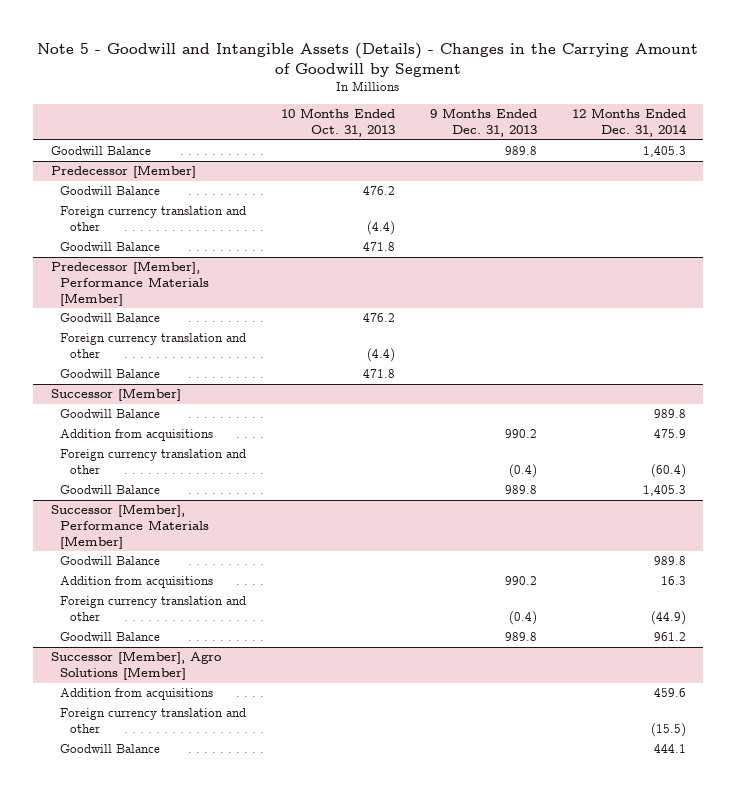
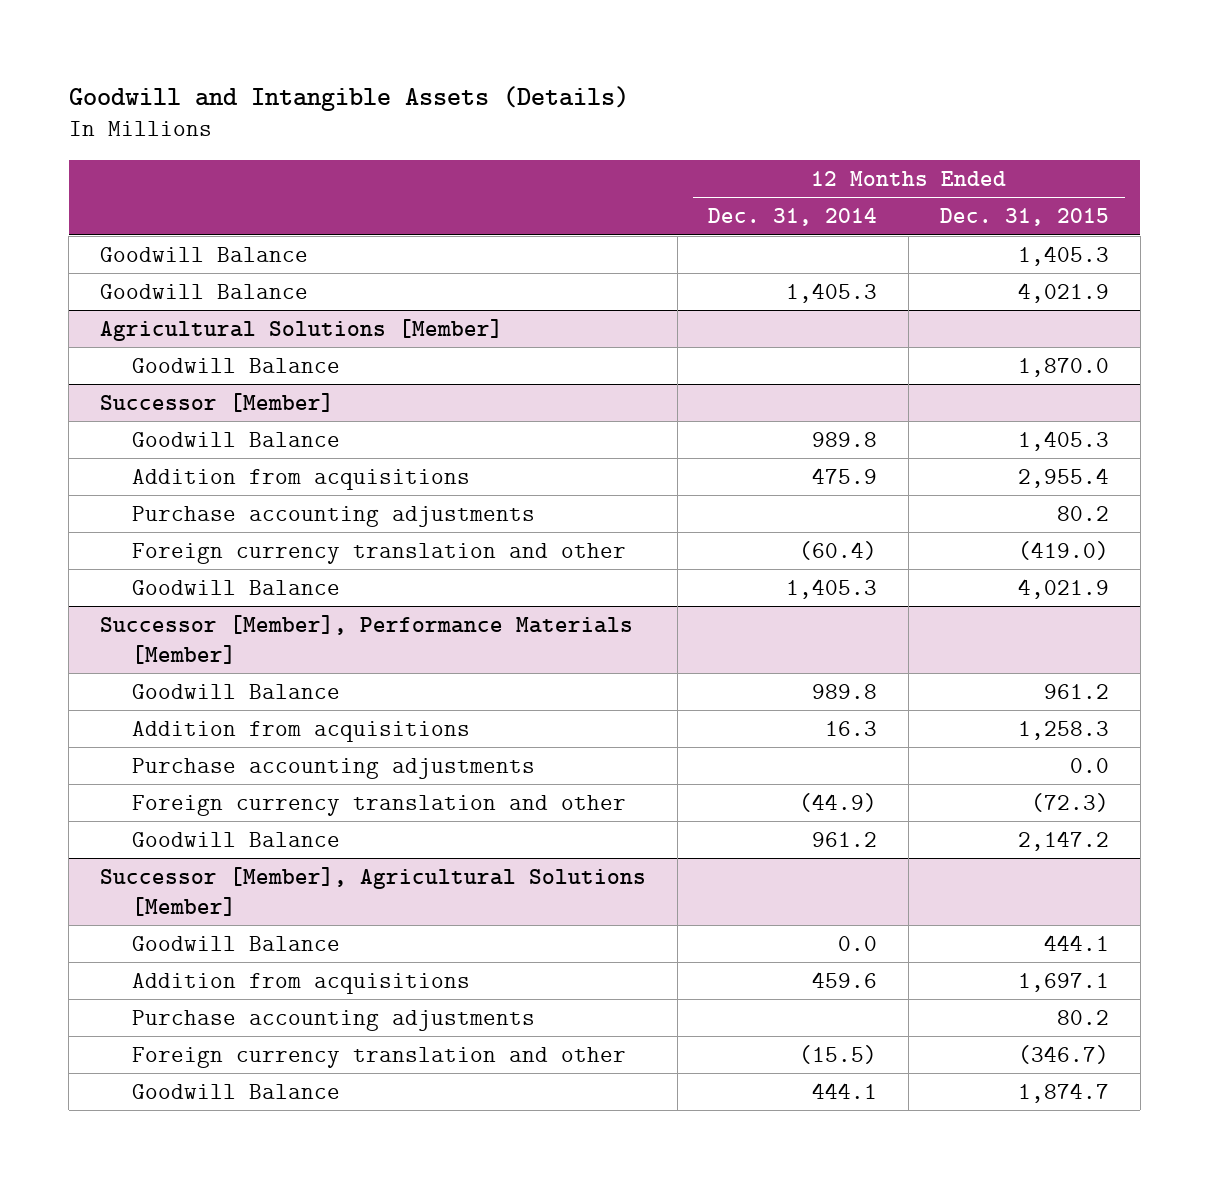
- Note 5 - Goodwill and Intangible Assets (Details) - Changes in the Carrying Amount of Goodwill by Segment
+ Goodwill and Intangible Assets (Details)
- | 10 Months Ended Oct. 31, 2013 | 9 Months Ended Dec. 31, 2013 | 12 Months Ended Dec. 31, 2014
+ | 12 Months Ended Dec. 31, 2014 | 12 Months Ended Dec. 31, 2015
- Predecessor [Member]
- Foreign currency translation and other | (4.4) | |
- Goodwill Balance | 471.8 | |
- Predecessor [Member], Performance Materials [Member]
- Goodwill Balance | 476.2 | |
- Foreign currency translation and other | (4.4) | |
moved down: Goodwill Balance | 1,405.3 | 4,021.9
+ Agricultural Solutions [Member]
@ Successor [Member]
+ Purchase accounting adjustments | | 80.2
@ Successor [Member], Performance Materials [Member]
+ Purchase accounting adjustments | | 0.0
- Successor [Member], Agro Solutions [Member]
+ Successor [Member], Agricultural Solutions [Member]
+ Goodwill Balance | 0.0 | 444.1
+ Purchase accounting adjustments | | 80.2

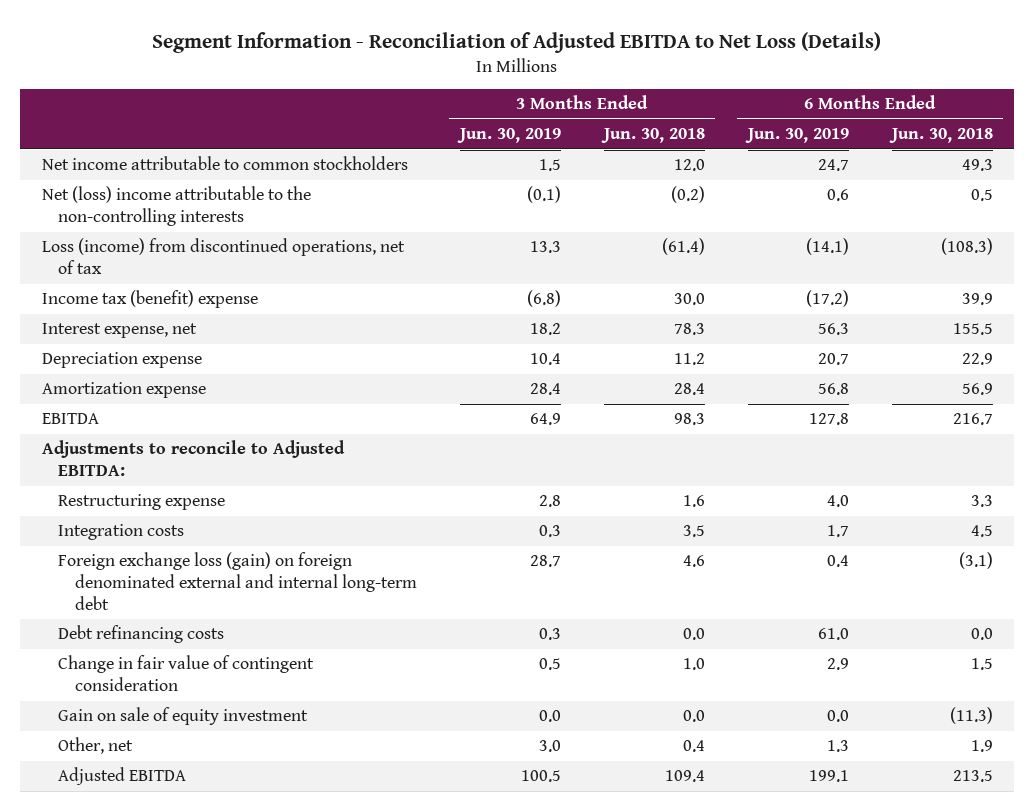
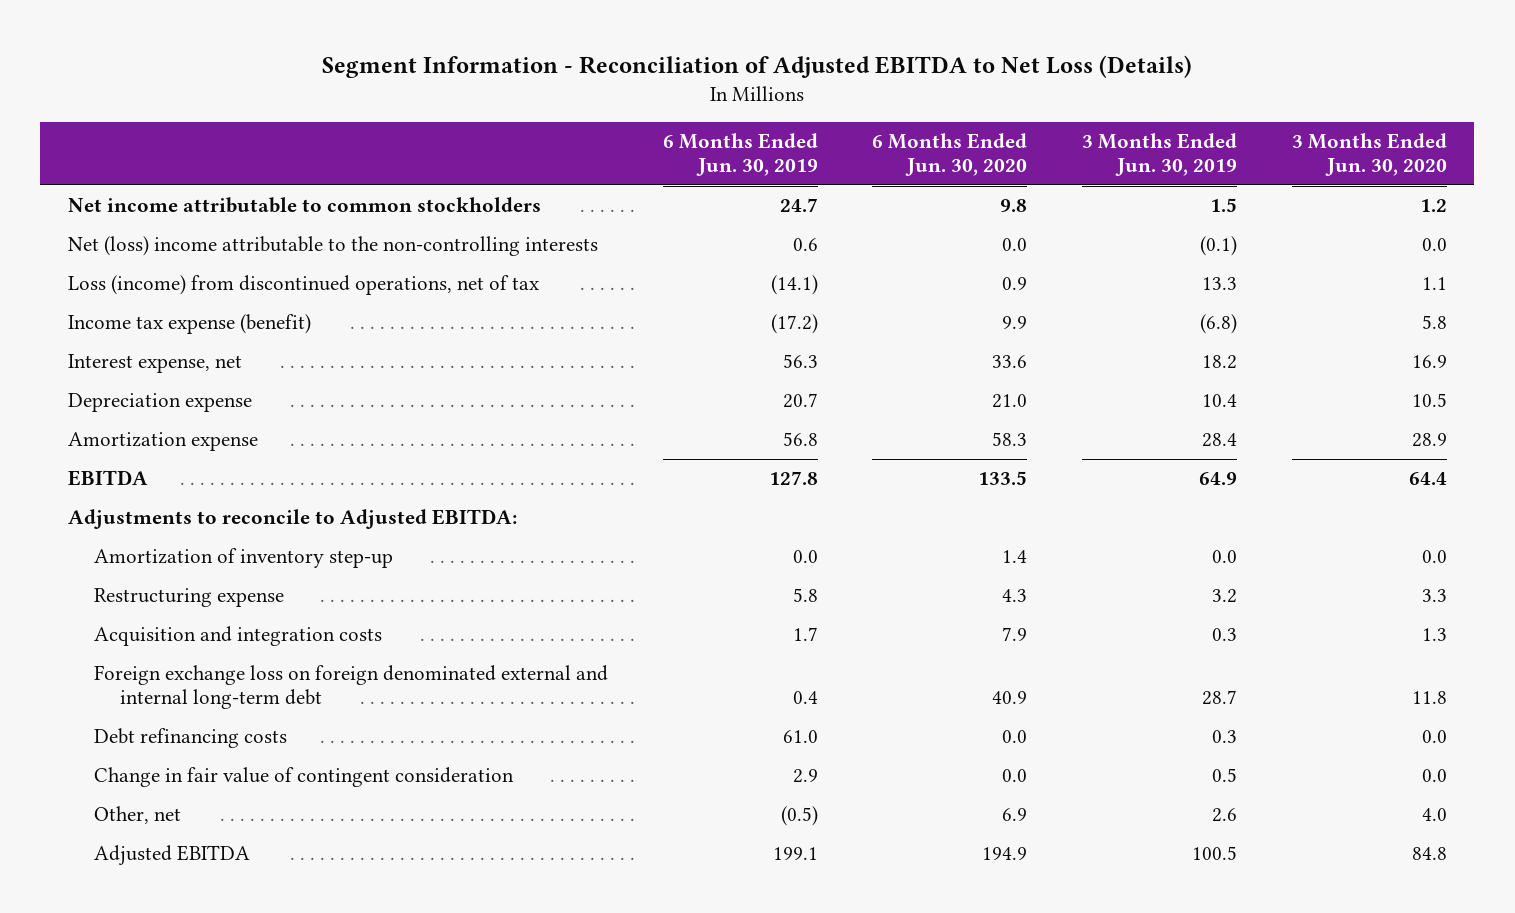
- | 3 Months Ended Jun. 30, 2019 | 3 Months Ended Jun. 30, 2018 | 6 Months Ended Jun. 30, 2019 | 6 Months Ended Jun. 30, 2018
+ | 6 Months Ended Jun. 30, 2019 | 6 Months Ended Jun. 30, 2020 | 3 Months Ended Jun. 30, 2019 | 3 Months Ended Jun. 30, 2020
- Income tax (benefit) expense | (6.8) | 30.0 | (17.2) | 39.9
+ Income tax expense (benefit) | (17.2) | 9.9 | (6.8) | 5.8
- Restructuring expense | 2.8 | 1.6 | 4.0 | 3.3
- Integration costs | 0.3 | 3.5 | 1.7 | 4.5
- Foreign exchange loss (gain) on foreign denominated external and internal long-term debt | 28.7 | 4.6 | 0.4 | (3.1)
+ Amortization of inventory step-up | 0.0 | 1.4 | 0.0 | 0.0
+ Restructuring expense | 5.8 | 4.3 | 3.2 | 3.3
+ Acquisition and integration costs | 1.7 | 7.9 | 0.3 | 1.3
+ Foreign exchange loss on foreign denominated external and internal long-term debt | 0.4 | 40.9 | 28.7 | 11.8
- Gain on sale of equity investment | 0.0 | 0.0 | 0.0 | (11.3)
- Other, net | 3.0 | 0.4 | 1.3 | 1.9
+ Other, net | (0.5) | 6.9 | 2.6 | 4.0

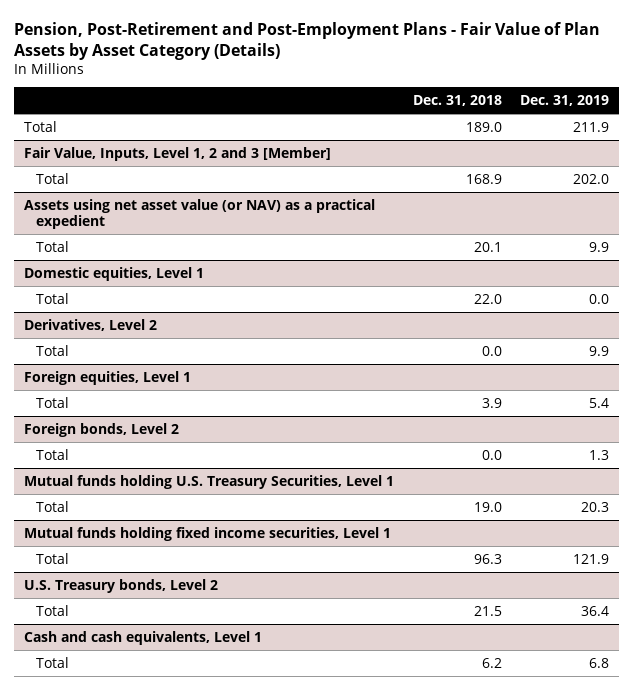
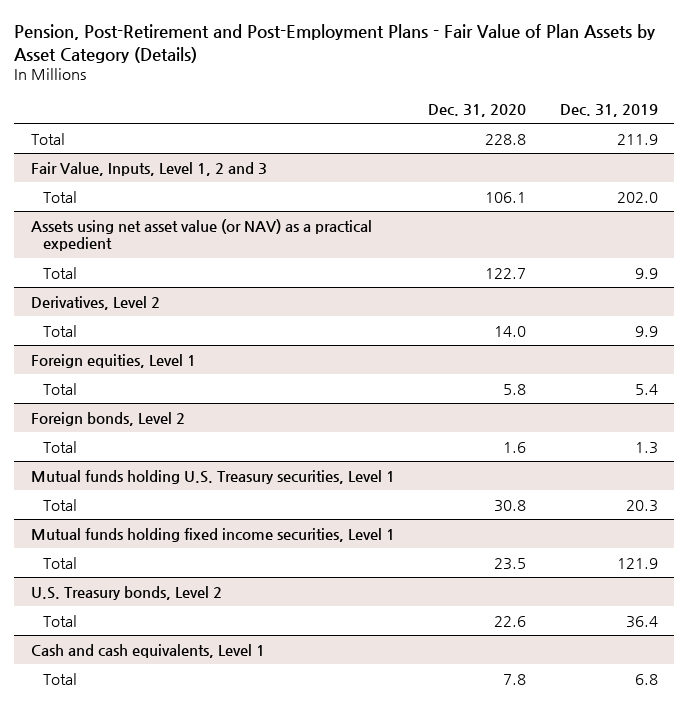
- | Dec. 31, 2018 | Dec. 31, 2019
+ | Dec. 31, 2020 | Dec. 31, 2019
- Fair Value, Inputs, Level 1, 2 and 3 [Member]
+ Fair Value, Inputs, Level 1, 2 and 3
- Domestic equities, Level 1
- Total | 22.0 | 0.0
- Mutual funds holding U.S. Treasury Securities, Level 1
+ Mutual funds holding U.S. Treasury securities, Level 1

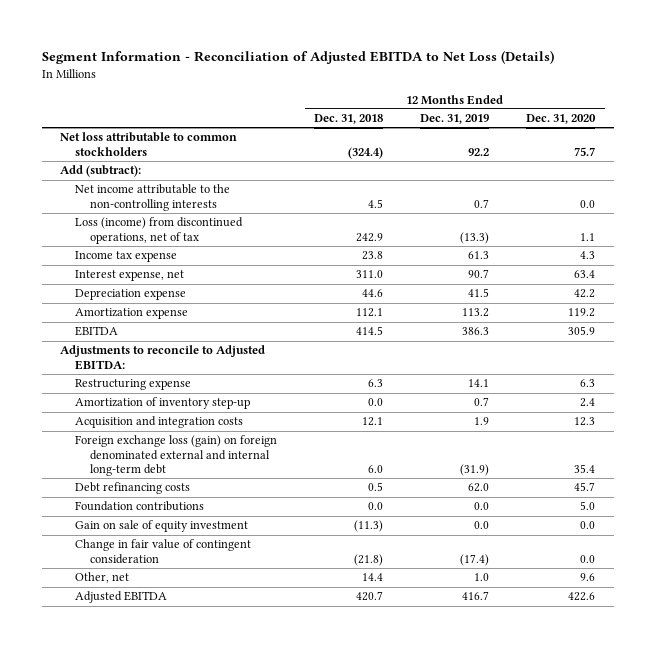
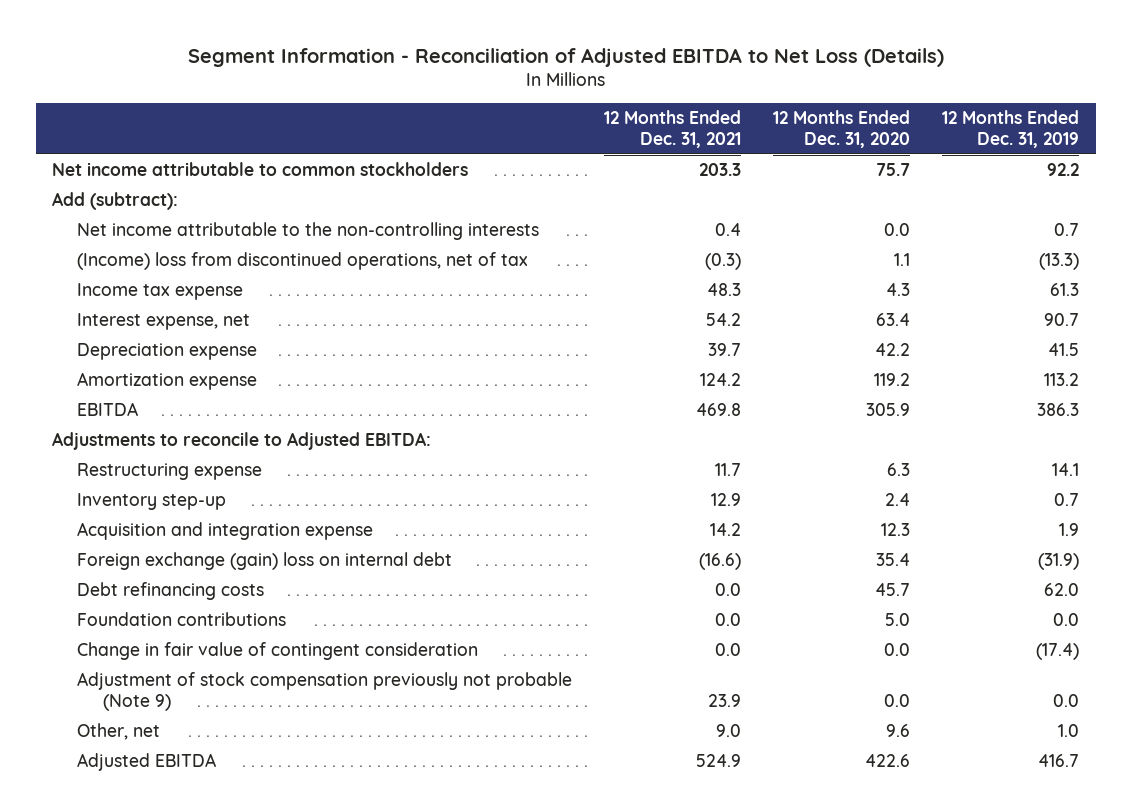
- | 12 Months Ended Dec. 31, 2018 | 12 Months Ended Dec. 31, 2019 | 12 Months Ended Dec. 31, 2020
+ | 12 Months Ended Dec. 31, 2021 | 12 Months Ended Dec. 31, 2020 | 12 Months Ended Dec. 31, 2019
- Net loss attributable to common stockholders | (324.4) | 92.2 | 75.7
+ Net income attributable to common stockholders | 203.3 | 75.7 | 92.2
- Loss (income) from discontinued operations, net of tax | 242.9 | (13.3) | 1.1
+ (Income) loss from discontinued operations, net of tax | (0.3) | 1.1 | (13.3)
- Amortization of inventory step-up | 0.0 | 0.7 | 2.4
- Acquisition and integration costs | 12.1 | 1.9 | 12.3
- Foreign exchange loss (gain) on foreign denominated external and internal long-term debt | 6.0 | (31.9) | 35.4
+ Inventory step-up | 12.9 | 2.4 | 0.7
+ Acquisition and integration expense | 14.2 | 12.3 | 1.9
+ Foreign exchange (gain) loss on internal debt | (16.6) | 35.4 | (31.9)
- Gain on sale of equity investment | (11.3) | 0.0 | 0.0
+ Adjustment of stock compensation previously not probable (Note 9) | 23.9 | 0.0 | 0.0

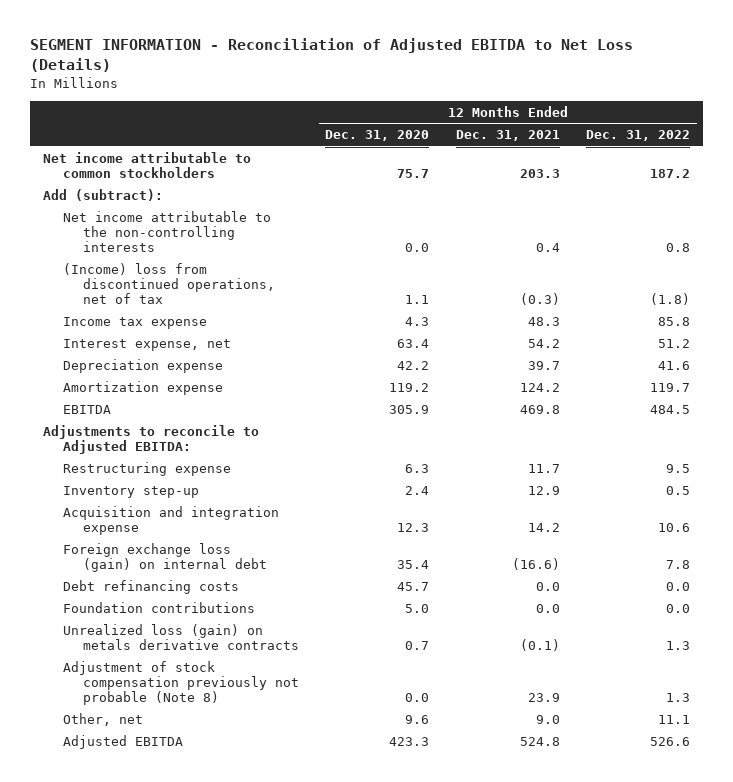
- Segment Information - Reconciliation of Adjusted EBITDA to Net Loss (Details)
+ SEGMENT INFORMATION - Reconciliation of Adjusted EBITDA to Net Loss (Details)
- | 12 Months Ended Dec. 31, 2021 | 12 Months Ended Dec. 31, 2020 | 12 Months Ended Dec. 31, 2019
+ | 12 Months Ended Dec. 31, 2020 | 12 Months Ended Dec. 31, 2021 | 12 Months Ended Dec. 31, 2022
- Foreign exchange (gain) loss on internal debt | (16.6) | 35.4 | (31.9)
+ Foreign exchange loss (gain) on internal debt | 35.4 | (16.6) | 7.8
- Change in fair value of contingent consideration | 0.0 | 0.0 | (17.4)
- Adjustment of stock compensation previously not probable (Note 9) | 23.9 | 0.0 | 0.0
+ Unrealized loss (gain) on metals derivative contracts | 0.7 | (0.1) | 1.3
+ Adjustment of stock compensation previously not probable (Note 8) | 0.0 | 23.9 | 1.3
- Adjusted EBITDA | 524.9 | 422.6 | 416.7
+ Adjusted EBITDA | 423.3 | 524.8 | 526.6

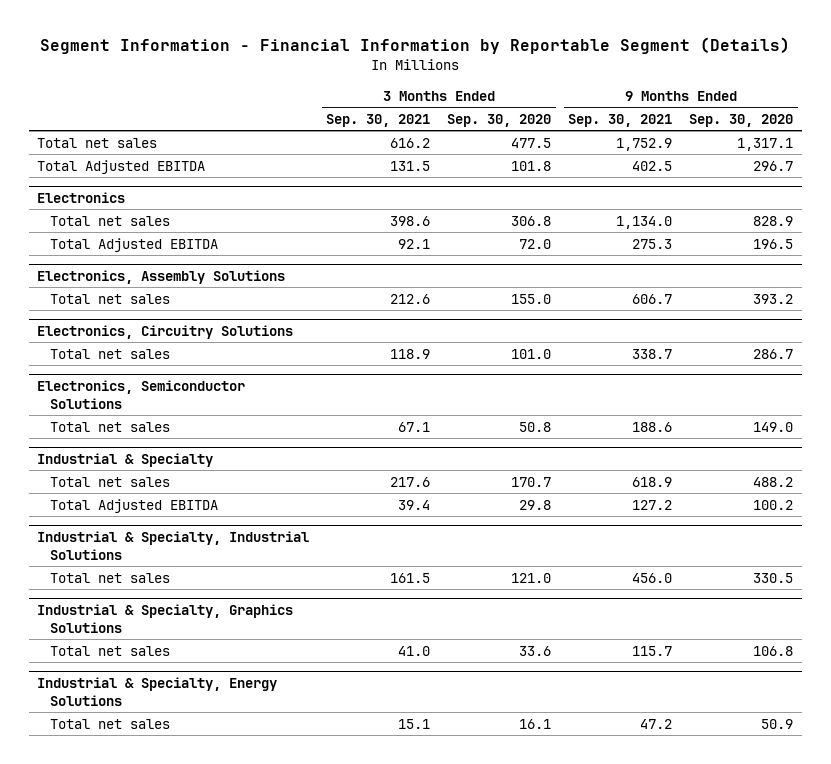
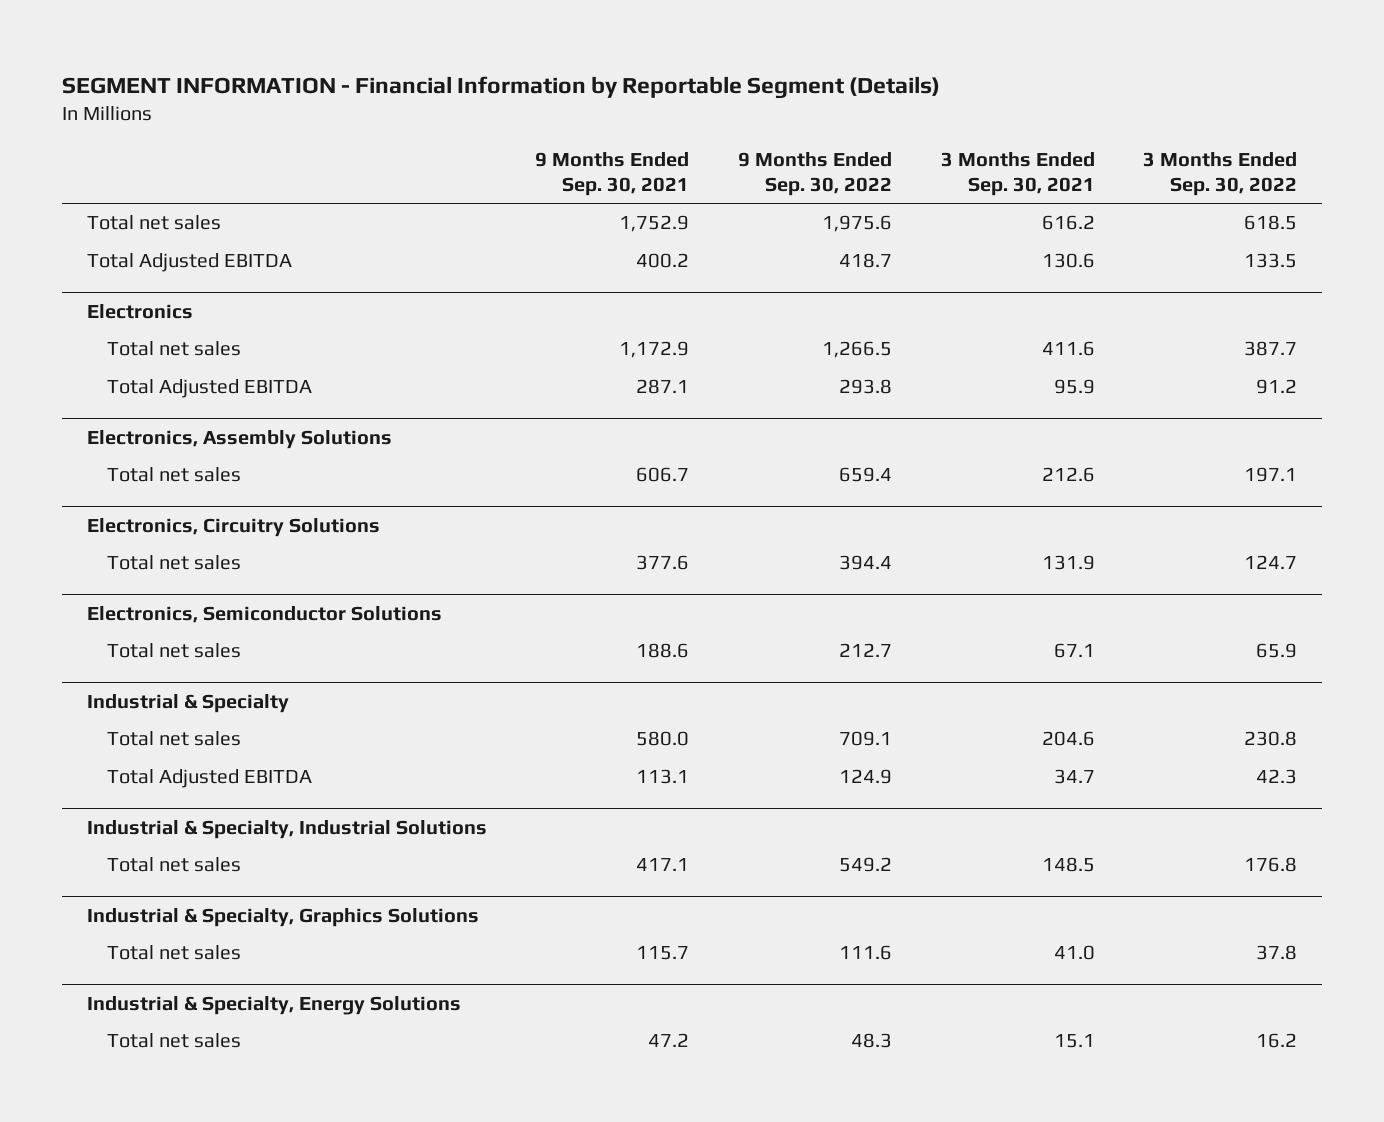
- Segment Information - Financial Information by Reportable Segment (Details)
+ SEGMENT INFORMATION - Financial Information by Reportable Segment (Details)
- | 3 Months Ended Sep. 30, 2021 | 3 Months Ended Sep. 30, 2020 | 9 Months Ended Sep. 30, 2021 | 9 Months Ended Sep. 30, 2020
+ | 9 Months Ended Sep. 30, 2021 | 9 Months Ended Sep. 30, 2022 | 3 Months Ended Sep. 30, 2021 | 3 Months Ended Sep. 30, 2022
- Total Adjusted EBITDA | 131.5 | 101.8 | 402.5 | 296.7
+ Total Adjusted EBITDA | 400.2 | 418.7 | 130.6 | 133.5
@ Electronics
- Total net sales | 398.6 | 306.8 | 1,134.0 | 828.9
- Total Adjusted EBITDA | 92.1 | 72.0 | 275.3 | 196.5
+ Total net sales | 1,172.9 | 1,266.5 | 411.6 | 387.7
+ Total Adjusted EBITDA | 287.1 | 293.8 | 95.9 | 91.2
@ Electronics, Circuitry Solutions
- Total net sales | 118.9 | 101.0 | 338.7 | 286.7
+ Total net sales | 377.6 | 394.4 | 131.9 | 124.7
@ Industrial & Specialty
- Total net sales | 217.6 | 170.7 | 618.9 | 488.2
- Total Adjusted EBITDA | 39.4 | 29.8 | 127.2 | 100.2
+ Total net sales | 580.0 | 709.1 | 204.6 | 230.8
+ Total Adjusted EBITDA | 113.1 | 124.9 | 34.7 | 42.3
@ Industrial & Specialty, Industrial Solutions
- Total net sales | 161.5 | 121.0 | 456.0 | 330.5
+ Total net sales | 417.1 | 549.2 | 148.5 | 176.8

